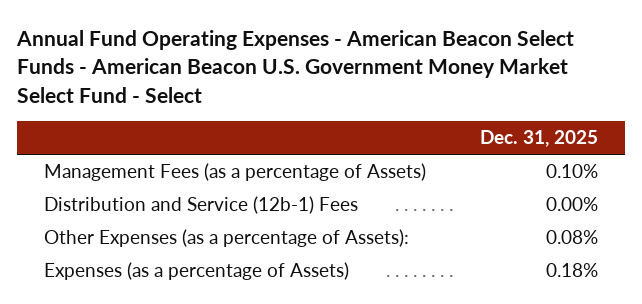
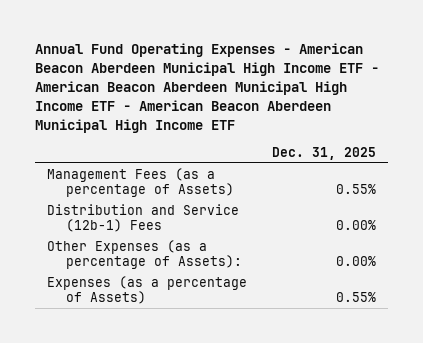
- Annual Fund Operating Expenses - American Beacon Select Funds - American Beacon U.S. Government Money Market Select Fund - Select
+ Annual Fund Operating Expenses - American Beacon Aberdeen Municipal High Income ETF - American Beacon Aberdeen Municipal High Income ETF - American Beacon Aberdeen Municipal High Income ETF
- Management Fees (as a percentage of Assets) | 0.10%
+ Management Fees (as a percentage of Assets) | 0.55%
- Other Expenses (as a percentage of Assets): | 0.08%
- Expenses (as a percentage of Assets) | 0.18%
+ Other Expenses (as a percentage of Assets): | 0.00%
+ Expenses (as a percentage of Assets) | 0.55%

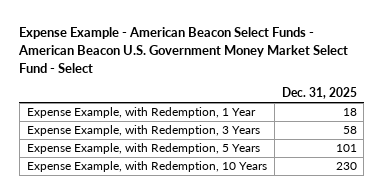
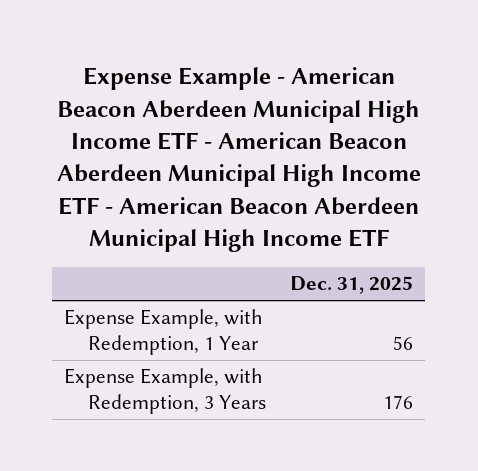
- Expense Example - American Beacon Select Funds - American Beacon U.S. Government Money Market Select Fund - Select
+ Expense Example - American Beacon Aberdeen Municipal High Income ETF - American Beacon Aberdeen Municipal High Income ETF - American Beacon Aberdeen Municipal High Income ETF
- Expense Example, with Redemption, 1 Year | 18
- Expense Example, with Redemption, 3 Years | 58
- Expense Example, with Redemption, 5 Years | 101
- Expense Example, with Redemption, 10 Years | 230
+ Expense Example, with Redemption, 1 Year | 56
+ Expense Example, with Redemption, 3 Years | 176

